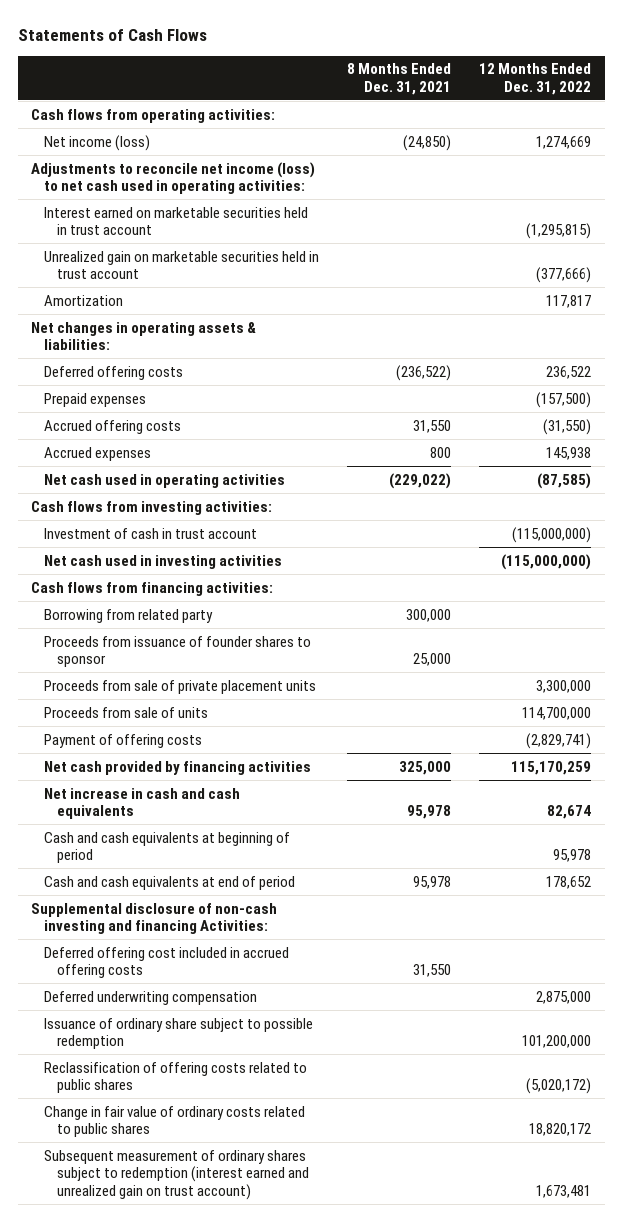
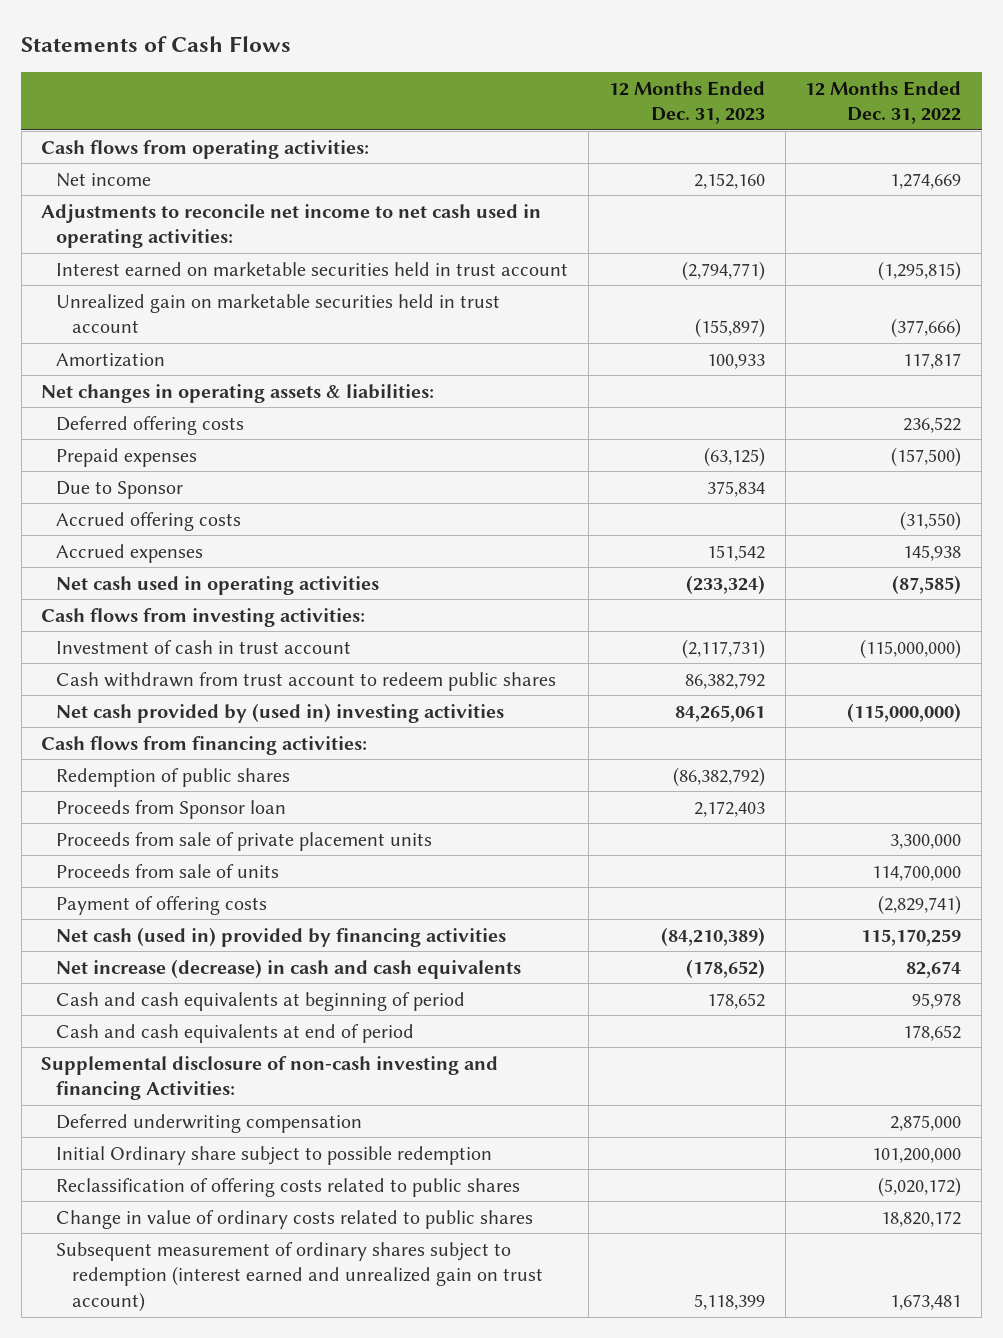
- | 8 Months Ended Dec. 31, 2021 | 12 Months Ended Dec. 31, 2022
+ | 12 Months Ended Dec. 31, 2023 | 12 Months Ended Dec. 31, 2022
- Net income (loss) | (24,850) | 1,274,669
- Adjustments to reconcile net income (loss) to net cash used in operating activities:
+ Net income | 2,152,160 | 1,274,669
+ Adjustments to reconcile net income to net cash used in operating activities:
+ Due to Sponsor | 375,834 |
- Net cash used in investing activities | | (115,000,000)
+ Cash withdrawn from trust account to redeem public shares | 86,382,792 |
+ Net cash provided by (used in) investing activities | 84,265,061 | (115,000,000)
- Borrowing from related party | 300,000 |
- Proceeds from issuance of founder shares to sponsor | 25,000 |
+ Redemption of public shares | (86,382,792) |
+ Proceeds from Sponsor loan | 2,172,403 |
- Net cash provided by financing activities | 325,000 | 115,170,259
- Net increase in cash and cash equivalents | 95,978 | 82,674
+ Net cash (used in) provided by financing activities | (84,210,389) | 115,170,259
+ Net increase (decrease) in cash and cash equivalents | (178,652) | 82,674
- Deferred offering cost included in accrued offering costs | 31,550 |
- Issuance of ordinary share subject to possible redemption | | 101,200,000
+ Initial Ordinary share subject to possible redemption | | 101,200,000
- Change in fair value of ordinary costs related to public shares | | 18,820,172
+ Change in value of ordinary costs related to public shares | | 18,820,172

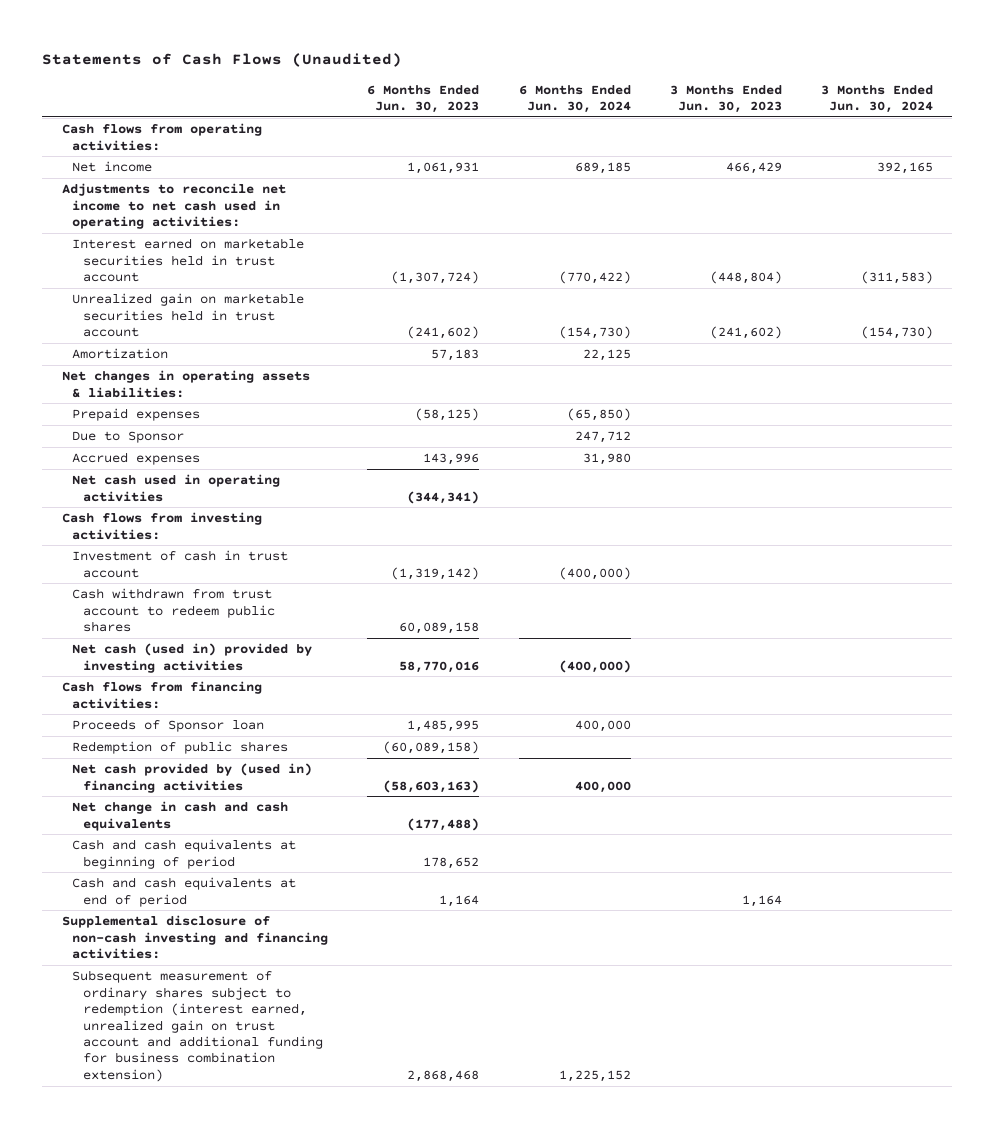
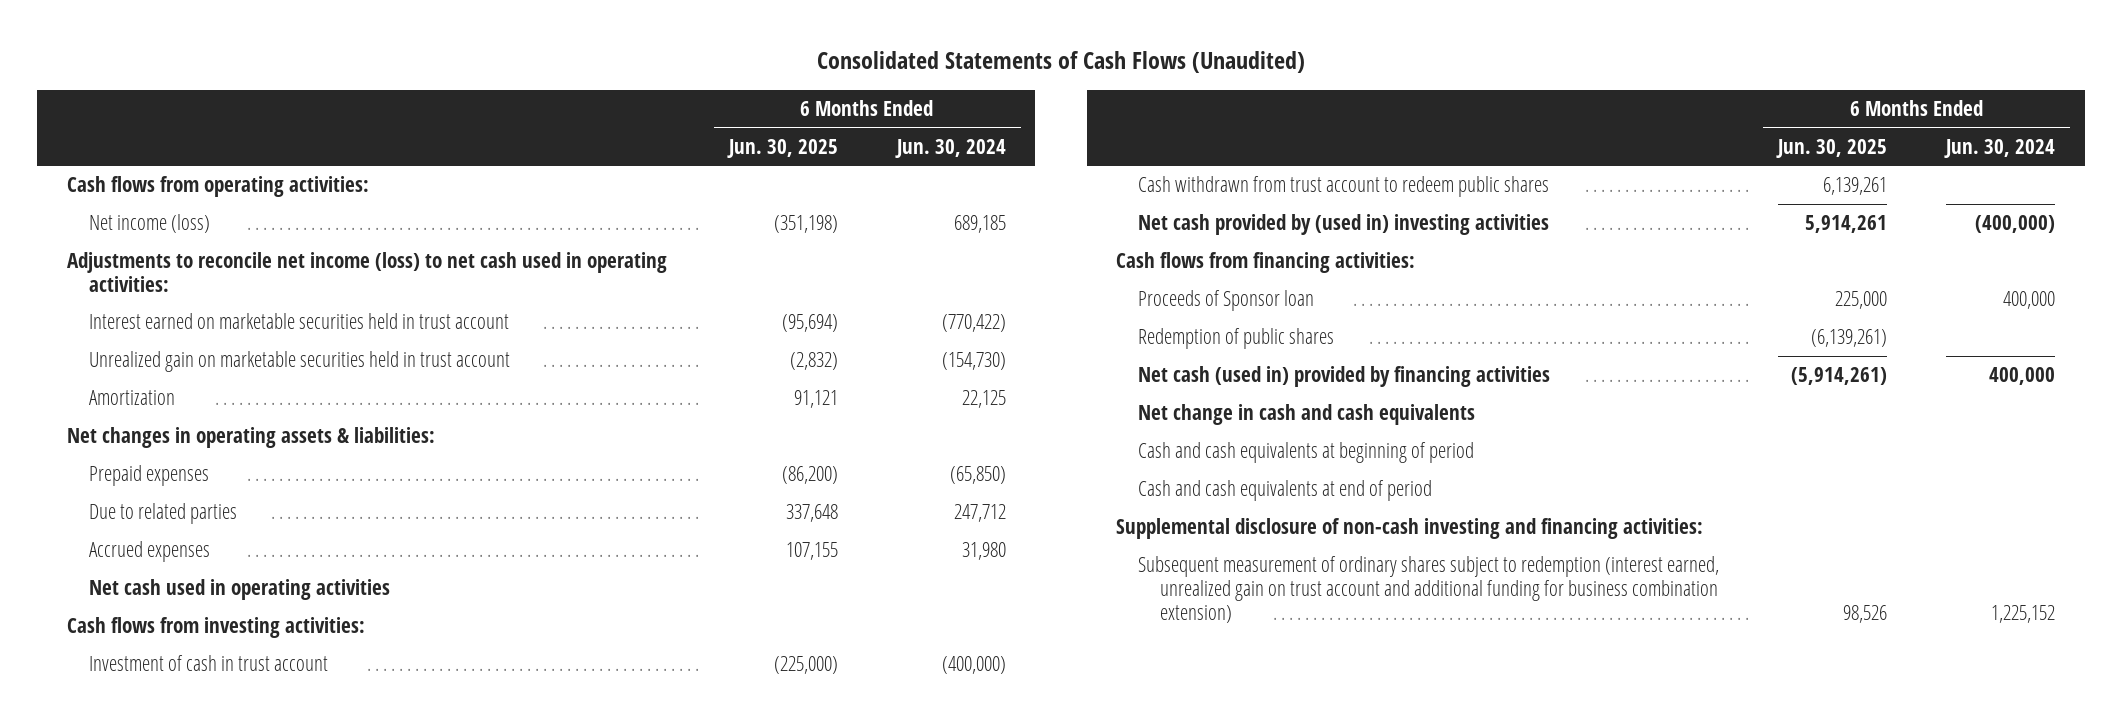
- Statements of Cash Flows (Unaudited)
+ Consolidated Statements of Cash Flows (Unaudited)
- | 6 Months Ended Jun. 30, 2023 | 6 Months Ended Jun. 30, 2024 | 3 Months Ended Jun. 30, 2023 | 3 Months Ended Jun. 30, 2024
+ | 6 Months Ended Jun. 30, 2025 | 6 Months Ended Jun. 30, 2024
- Net income | 1,061,931 | 689,185 | 466,429 | 392,165
- Adjustments to reconcile net income to net cash used in operating activities:
+ Net income (loss) | (351,198) | 689,185
+ Adjustments to reconcile net income (loss) to net cash used in operating activities:
- Due to Sponsor | | 247,712 | |
+ Due to related parties | 337,648 | 247,712
- Net cash (used in) provided by investing activities | 58,770,016 | (400,000) | |
+ Net cash provided by (used in) investing activities | 5,914,261 | (400,000)
- Net cash provided by (used in) financing activities | (58,603,163) | 400,000 | |
+ Net cash (used in) provided by financing activities | (5,914,261) | 400,000

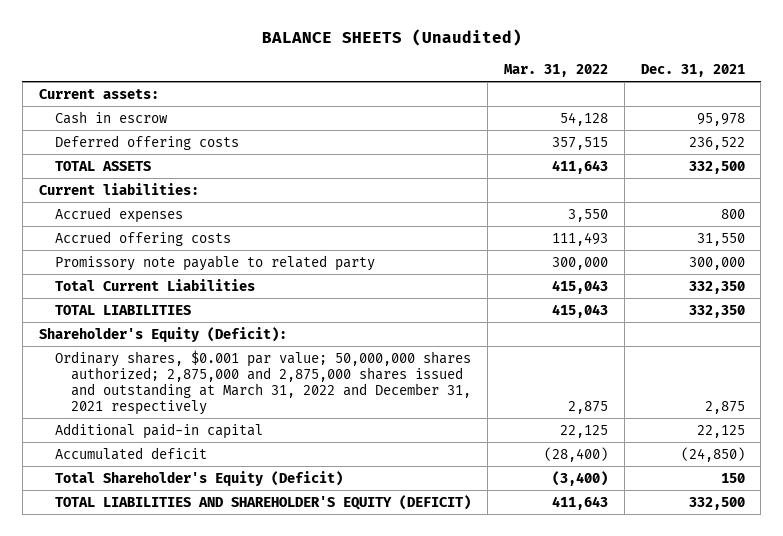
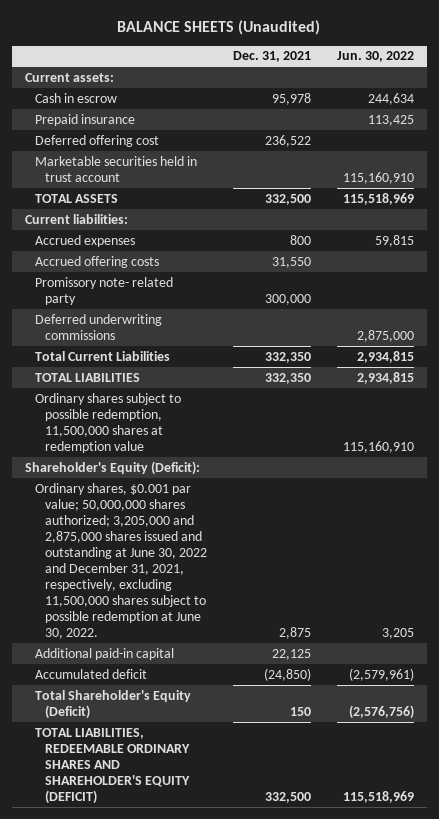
- | Mar. 31, 2022 | Dec. 31, 2021
+ | Dec. 31, 2021 | Jun. 30, 2022
- Deferred offering costs | 357,515 | 236,522
+ Prepaid insurance | | 113,425
+ Deferred offering cost | 236,522 |
+ Marketable securities held in trust account | | 115,160,910
- Promissory note payable to related party | 300,000 | 300,000
+ Promissory note- related party | 300,000 |
+ Deferred underwriting commissions | | 2,875,000
+ Ordinary shares subject to possible redemption, 11,500,000 shares at redemption value | | 115,160,910
- Ordinary shares, $0.001 par value; 50,000,000 shares authorized; 2,875,000 and 2,875,000 shares issued and outstanding at March 31, 2022 and December 31, 2021 respectively | 2,875 | 2,875
+ Ordinary shares, $0.001 par value; 50,000,000 shares authorized; 3,205,000 and 2,875,000 shares issued and outstanding at June 30, 2022 and December 31, 2021, respectively, excluding 11,500,000 shares subject to possible redemption at June 30, 2022. | 2,875 | 3,205
- TOTAL LIABILITIES AND SHAREHOLDER'S EQUITY (DEFICIT) | 411,643 | 332,500
+ TOTAL LIABILITIES, REDEEMABLE ORDINARY SHARES AND SHAREHOLDER'S EQUITY (DEFICIT) | 332,500 | 115,518,969

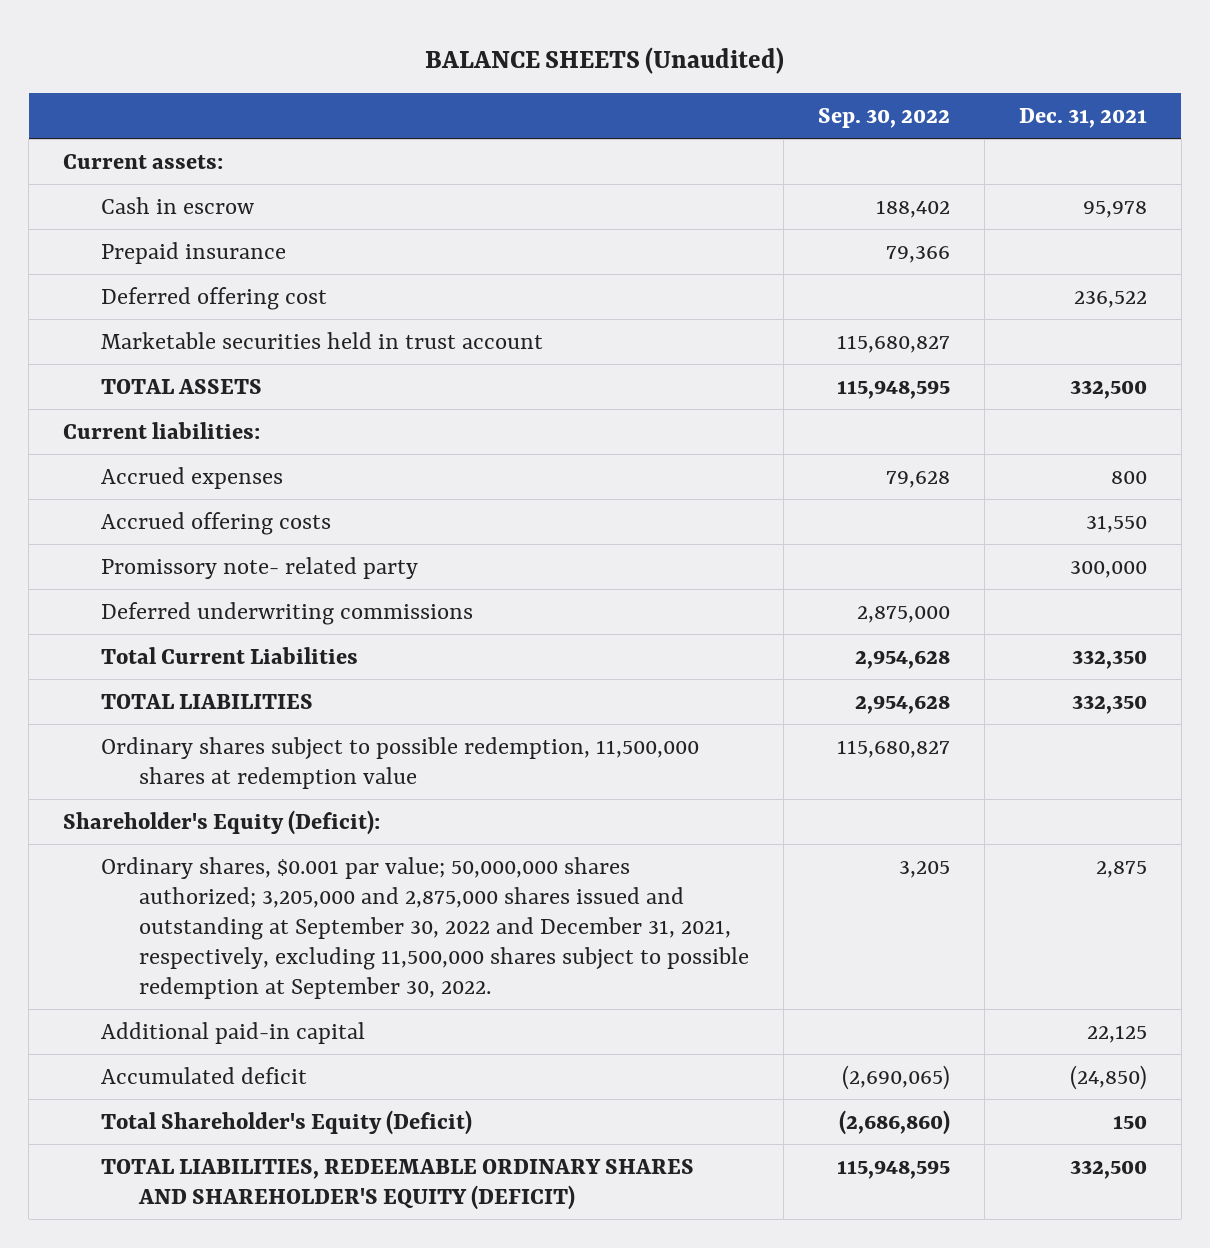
- | Dec. 31, 2021 | Jun. 30, 2022
+ | Sep. 30, 2022 | Dec. 31, 2021
- Ordinary shares, $0.001 par value; 50,000,000 shares authorized; 3,205,000 and 2,875,000 shares issued and outstanding at June 30, 2022 and December 31, 2021, respectively, excluding 11,500,000 shares subject to possible redemption at June 30, 2022. | 2,875 | 3,205
+ Ordinary shares, $0.001 par value; 50,000,000 shares authorized; 3,205,000 and 2,875,000 shares issued and outstanding at September 30, 2022 and December 31, 2021, respectively, excluding 11,500,000 shares subject to possible redemption at September 30, 2022. | 3,205 | 2,875

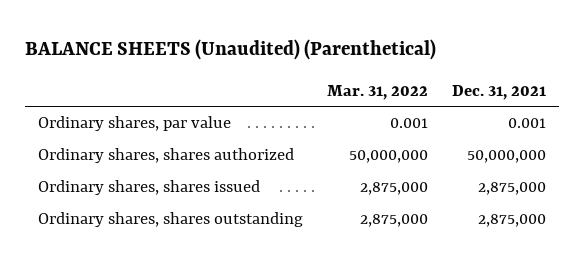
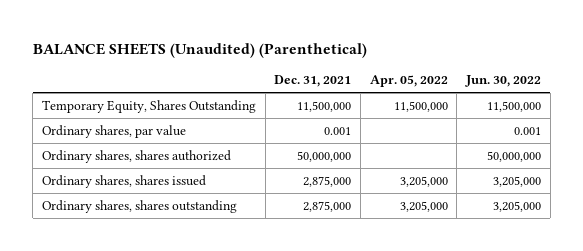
- | Mar. 31, 2022 | Dec. 31, 2021
+ | Dec. 31, 2021 | Apr. 05, 2022 | Jun. 30, 2022
+ Temporary Equity, Shares Outstanding | 11,500,000 | 11,500,000 | 11,500,000

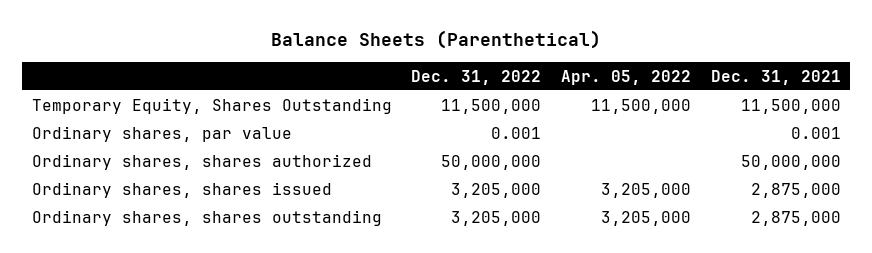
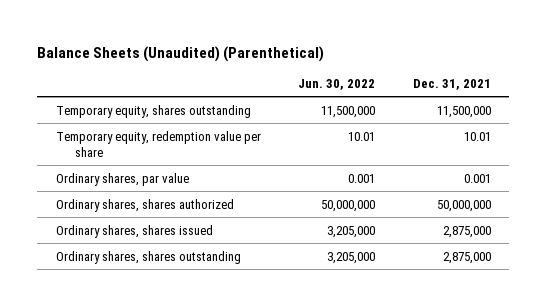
- Balance Sheets (Parenthetical)
+ Balance Sheets (Unaudited) (Parenthetical)
- | Dec. 31, 2022 | Apr. 05, 2022 | Dec. 31, 2021
+ | Jun. 30, 2022 | Dec. 31, 2021
- Temporary Equity, Shares Outstanding | 11,500,000 | 11,500,000 | 11,500,000
+ Temporary equity, shares outstanding | 11,500,000 | 11,500,000
+ Temporary equity, redemption value per share | 10.01 | 10.01

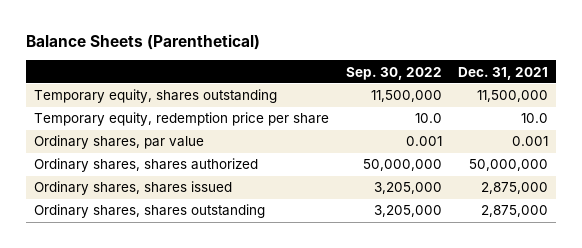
- Balance Sheets (Unaudited) (Parenthetical)
+ Balance Sheets (Parenthetical)
- | Jun. 30, 2022 | Dec. 31, 2021
+ | Sep. 30, 2022 | Dec. 31, 2021
- Temporary equity, redemption value per share | 10.01 | 10.01
+ Temporary equity, redemption price per share | 10.0 | 10.0

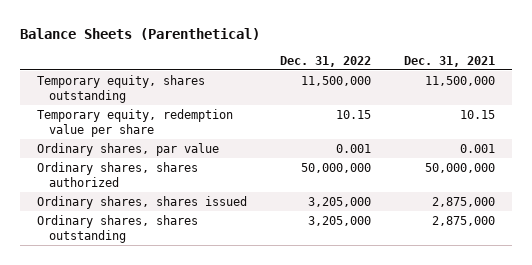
- | Sep. 30, 2022 | Dec. 31, 2021
+ | Dec. 31, 2022 | Dec. 31, 2021
- Temporary equity, redemption price per share | 10.0 | 10.0
+ Temporary equity, redemption value per share | 10.15 | 10.15

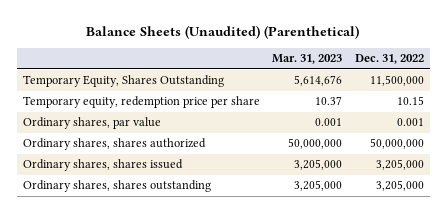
- Balance Sheets (Parenthetical)
+ Balance Sheets (Unaudited) (Parenthetical)
- | Dec. 31, 2022 | Dec. 31, 2021
+ | Mar. 31, 2023 | Dec. 31, 2022
- Temporary equity, shares outstanding | 11,500,000 | 11,500,000
- Temporary equity, redemption value per share | 10.15 | 10.15
+ Temporary Equity, Shares Outstanding | 5,614,676 | 11,500,000
+ Temporary equity, redemption price per share | 10.37 | 10.15

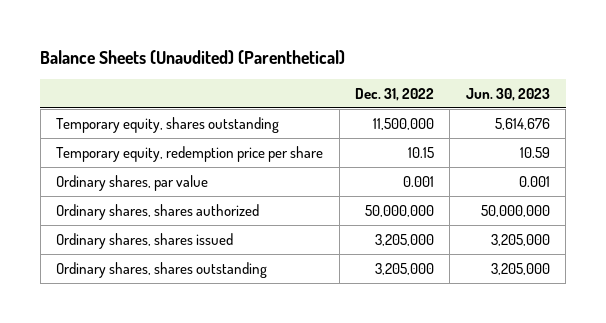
- | Mar. 31, 2023 | Dec. 31, 2022
+ | Dec. 31, 2022 | Jun. 30, 2023
- Temporary Equity, Shares Outstanding | 5,614,676 | 11,500,000
+ Temporary equity, shares outstanding | 11,500,000 | 5,614,676

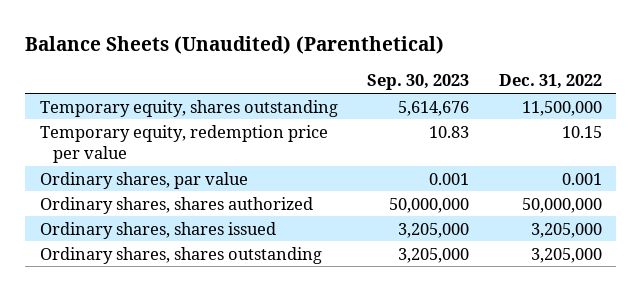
- | Dec. 31, 2022 | Jun. 30, 2023
+ | Sep. 30, 2023 | Dec. 31, 2022
- Temporary equity, redemption price per share | 10.15 | 10.59
+ Temporary equity, redemption price per value | 10.83 | 10.15

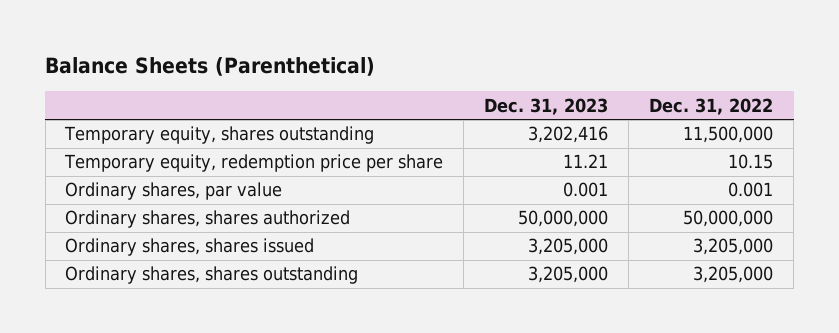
- Balance Sheets (Unaudited) (Parenthetical)
+ Balance Sheets (Parenthetical)
- | Sep. 30, 2023 | Dec. 31, 2022
+ | Dec. 31, 2023 | Dec. 31, 2022
- Temporary equity, redemption price per value | 10.83 | 10.15
+ Temporary equity, redemption price per share | 11.21 | 10.15

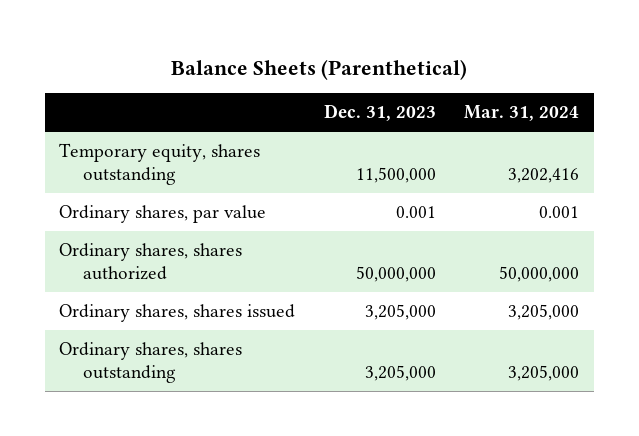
- | Dec. 31, 2023 | Dec. 31, 2022
+ | Dec. 31, 2023 | Mar. 31, 2024
- Temporary equity, shares outstanding | 3,202,416 | 11,500,000
- Temporary equity, redemption price per share | 11.21 | 10.15
+ Temporary equity, shares outstanding | 11,500,000 | 3,202,416

